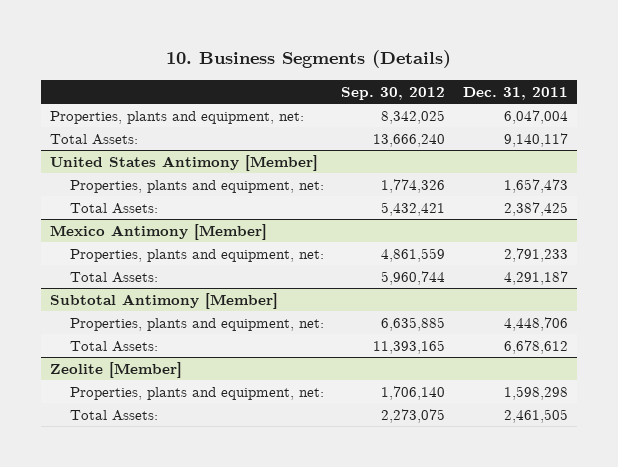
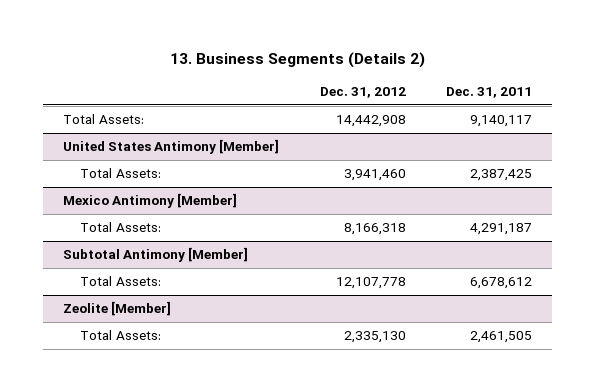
- 10. Business Segments (Details)
+ 13. Business Segments (Details 2)
- | Sep. 30, 2012 | Dec. 31, 2011
+ | Dec. 31, 2012 | Dec. 31, 2011
- Properties, plants and equipment, net: | 8,342,025 | 6,047,004
@ United States Antimony [Member]
- Properties, plants and equipment, net: | 1,774,326 | 1,657,473
@ Mexico Antimony [Member]
- Properties, plants and equipment, net: | 4,861,559 | 2,791,233
@ Subtotal Antimony [Member]
- Properties, plants and equipment, net: | 6,635,885 | 4,448,706
@ Zeolite [Member]
- Properties, plants and equipment, net: | 1,706,140 | 1,598,298

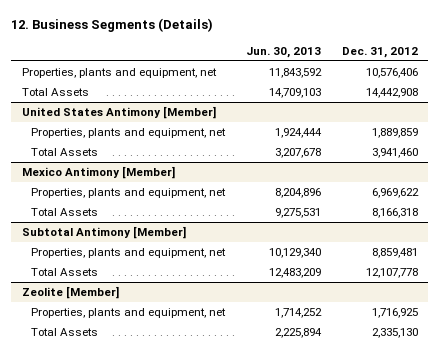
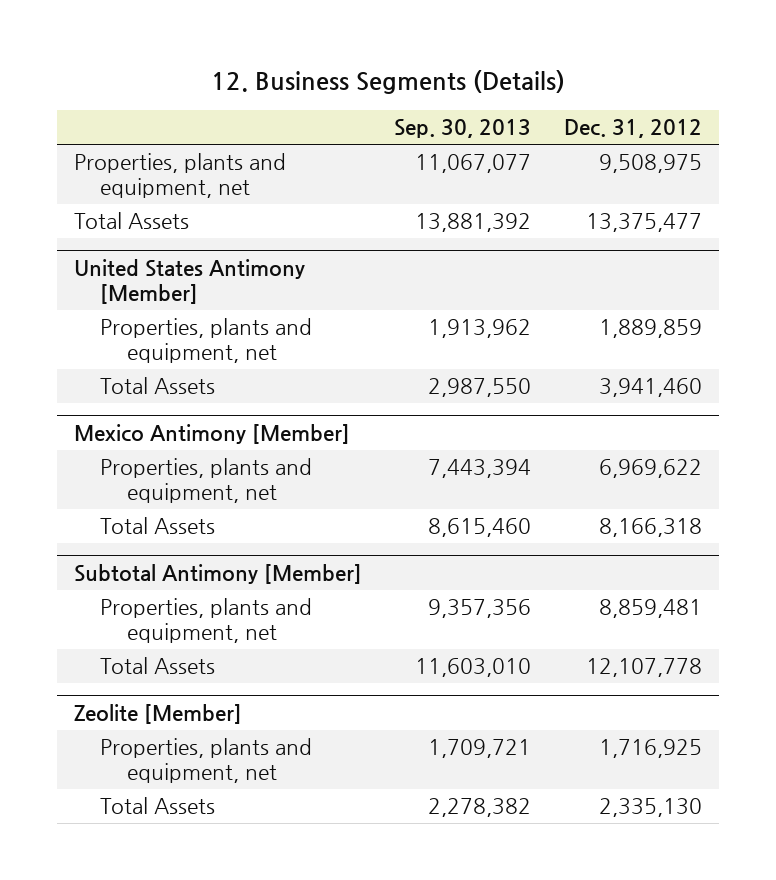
- | Jun. 30, 2013 | Dec. 31, 2012
+ | Sep. 30, 2013 | Dec. 31, 2012
- Properties, plants and equipment, net | 11,843,592 | 10,576,406
- Total Assets | 14,709,103 | 14,442,908
+ Properties, plants and equipment, net | 11,067,077 | 9,508,975
+ Total Assets | 13,881,392 | 13,375,477

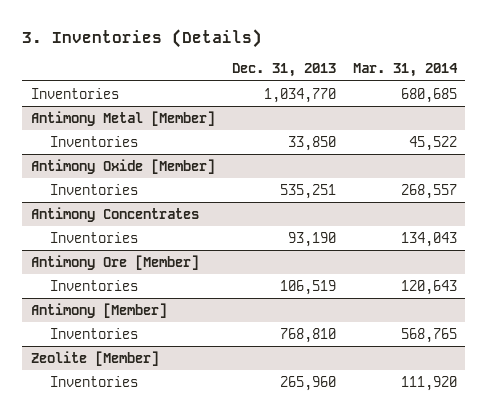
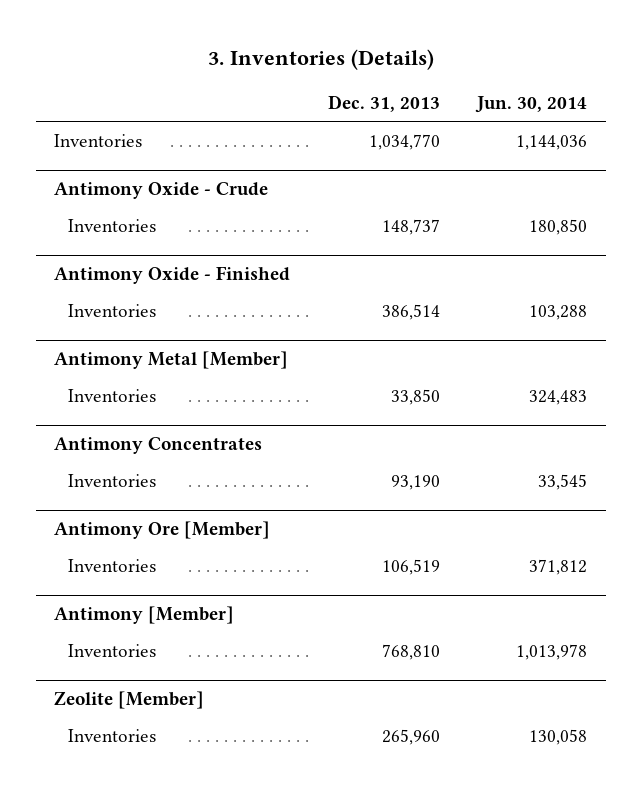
- | Dec. 31, 2013 | Mar. 31, 2014
+ | Dec. 31, 2013 | Jun. 30, 2014
+ Antimony Oxide - Crude
+ Inventories | 148,737 | 180,850
+ Antimony Oxide - Finished
+ Inventories | 386,514 | 103,288
- Antimony Oxide [Member]
- Inventories | 535,251 | 268,557

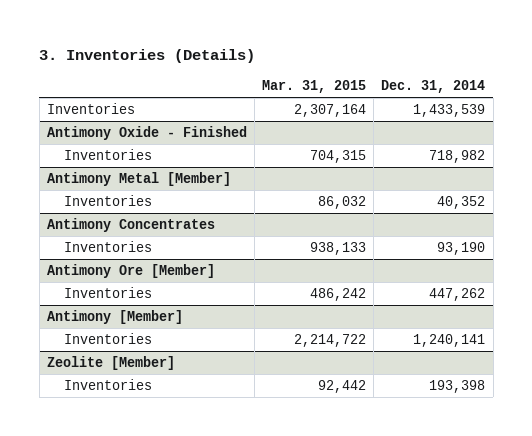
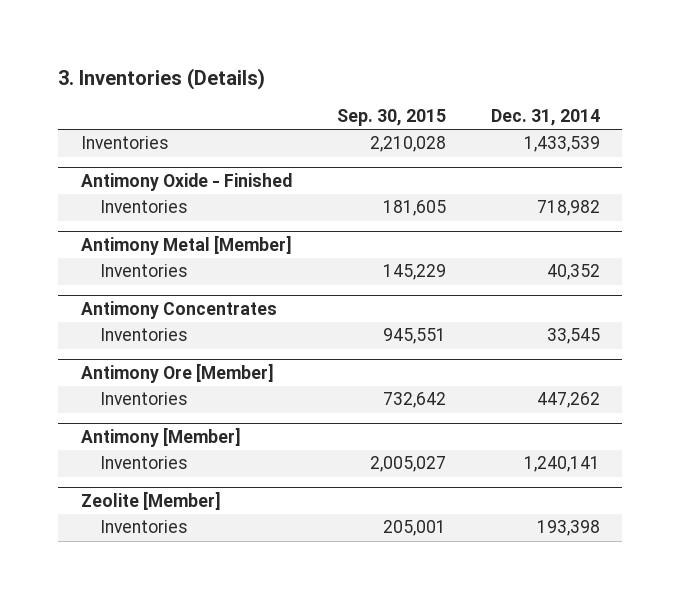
- | Mar. 31, 2015 | Dec. 31, 2014
+ | Sep. 30, 2015 | Dec. 31, 2014
@ Antimony Concentrates
- Inventories | 938,133 | 93,190
+ Inventories | 945,551 | 33,545

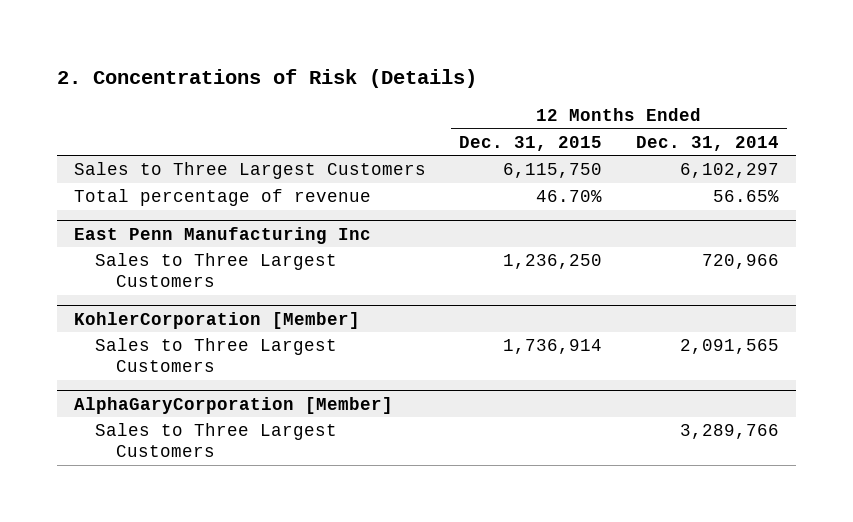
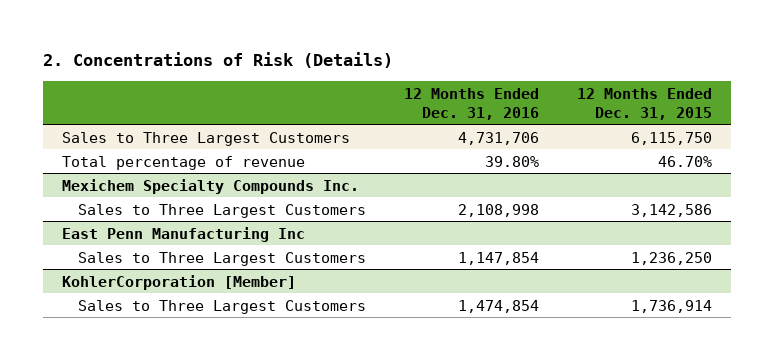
- | 12 Months Ended Dec. 31, 2015 | 12 Months Ended Dec. 31, 2014
+ | 12 Months Ended Dec. 31, 2016 | 12 Months Ended Dec. 31, 2015
+ Mexichem Specialty Compounds Inc.
+ Sales to Three Largest Customers | 2,108,998 | 3,142,586
- AlphaGaryCorporation [Member]
- Sales to Three Largest Customers | | 3,289,766

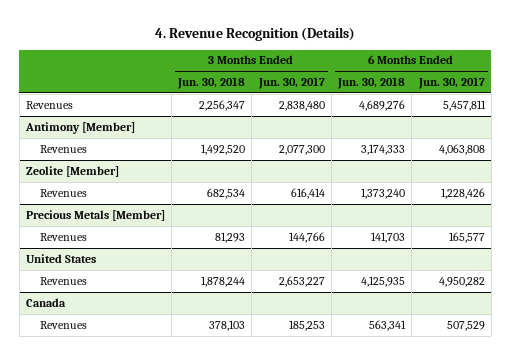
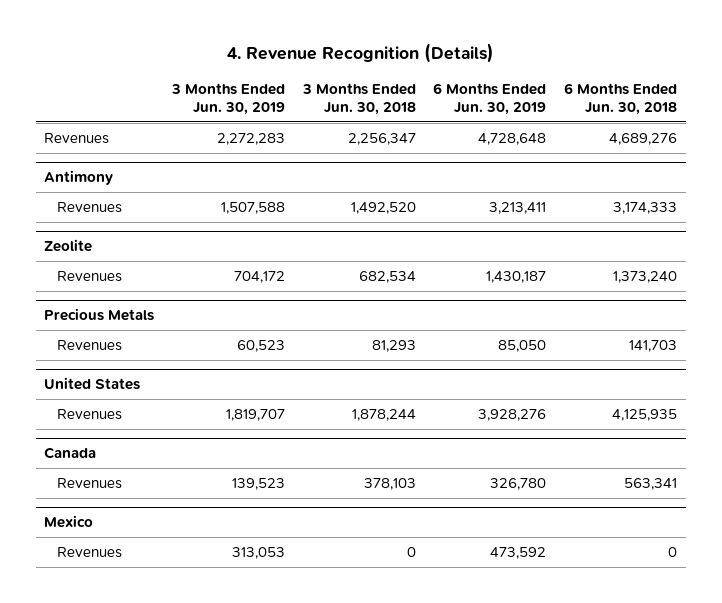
- | 3 Months Ended Jun. 30, 2018 | 3 Months Ended Jun. 30, 2017 | 6 Months Ended Jun. 30, 2018 | 6 Months Ended Jun. 30, 2017
+ | 3 Months Ended Jun. 30, 2019 | 3 Months Ended Jun. 30, 2018 | 6 Months Ended Jun. 30, 2019 | 6 Months Ended Jun. 30, 2018
- Antimony [Member]
+ Antimony
- Zeolite [Member]
+ Zeolite
- Precious Metals [Member]
+ Precious Metals
+ Mexico
+ Revenues | 313,053 | 0 | 473,592 | 0

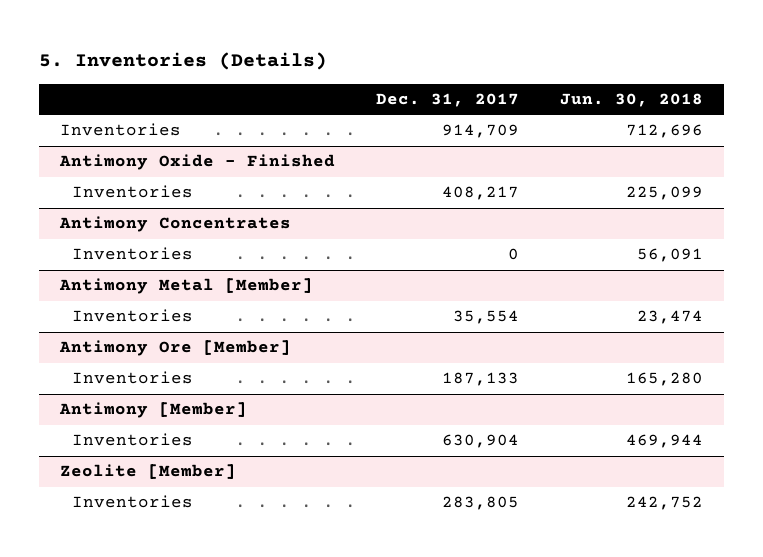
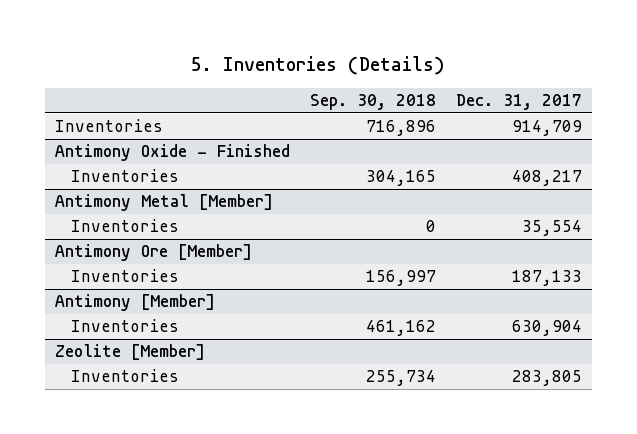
- | Dec. 31, 2017 | Jun. 30, 2018
+ | Sep. 30, 2018 | Dec. 31, 2017
- Antimony Concentrates
- Inventories | 0 | 56,091

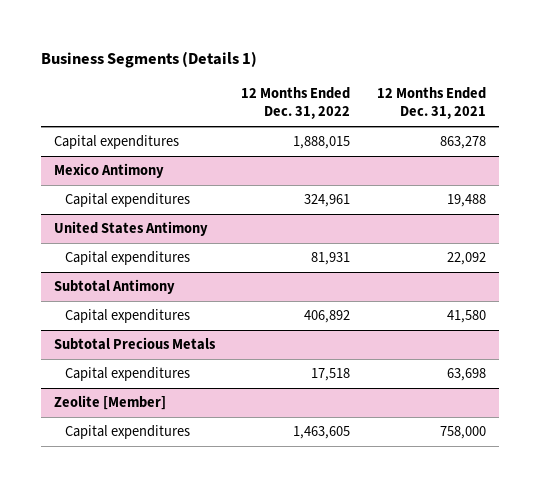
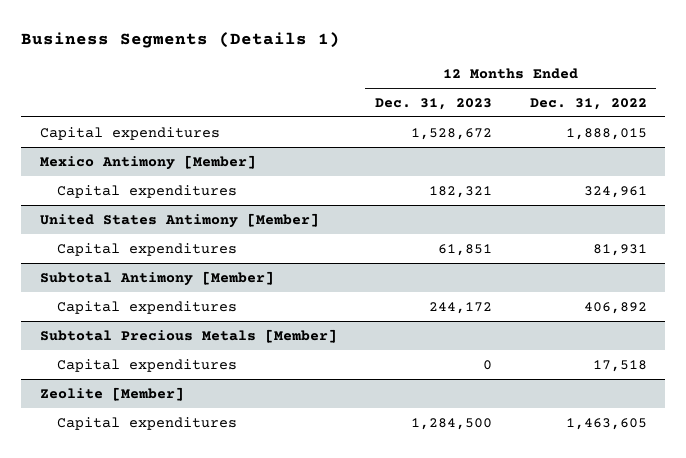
- | 12 Months Ended Dec. 31, 2022 | 12 Months Ended Dec. 31, 2021
+ | 12 Months Ended Dec. 31, 2023 | 12 Months Ended Dec. 31, 2022
- Mexico Antimony
+ Mexico Antimony [Member]
- United States Antimony
+ United States Antimony [Member]
- Subtotal Antimony
+ Subtotal Antimony [Member]
- Subtotal Precious Metals
+ Subtotal Precious Metals [Member]

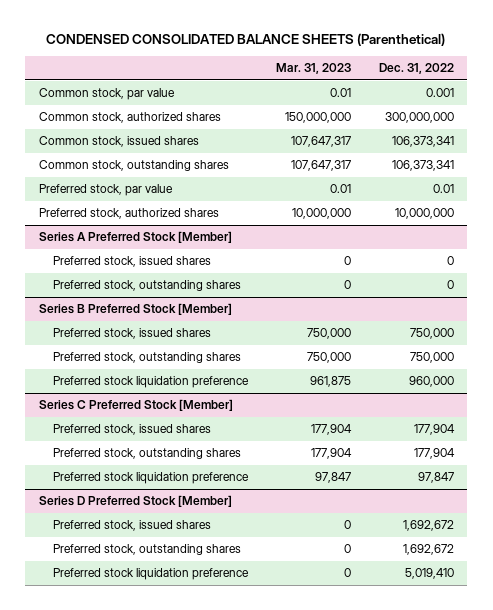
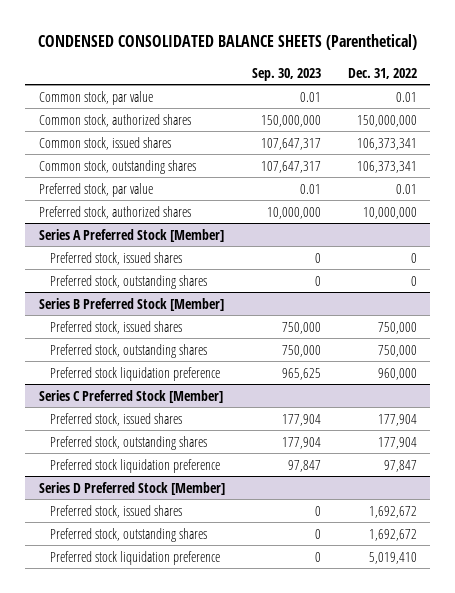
- | Mar. 31, 2023 | Dec. 31, 2022
+ | Sep. 30, 2023 | Dec. 31, 2022
- Common stock, par value | 0.01 | 0.001
- Common stock, authorized shares | 150,000,000 | 300,000,000
+ Common stock, par value | 0.01 | 0.01
+ Common stock, authorized shares | 150,000,000 | 150,000,000

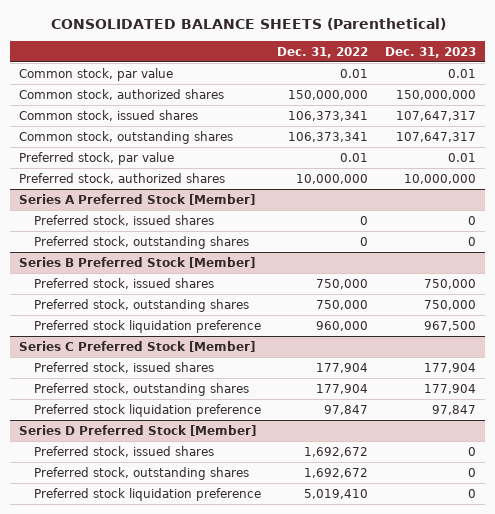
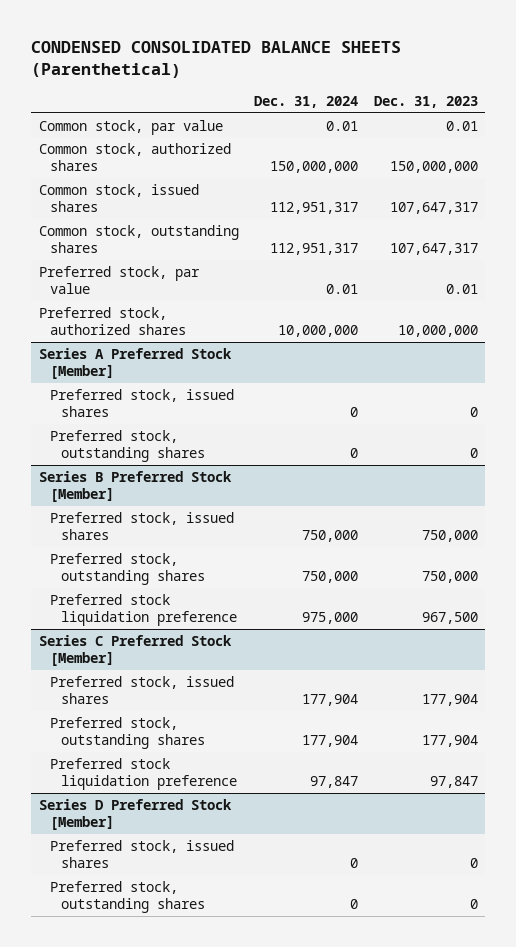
- CONSOLIDATED BALANCE SHEETS (Parenthetical)
+ CONDENSED CONSOLIDATED BALANCE SHEETS (Parenthetical)
- | Dec. 31, 2022 | Dec. 31, 2023
+ | Dec. 31, 2024 | Dec. 31, 2023
@ Series D Preferred Stock [Member]
- Preferred stock liquidation preference | 5,019,410 | 0

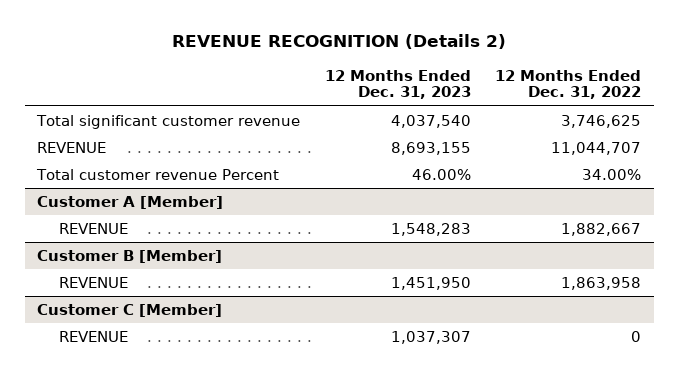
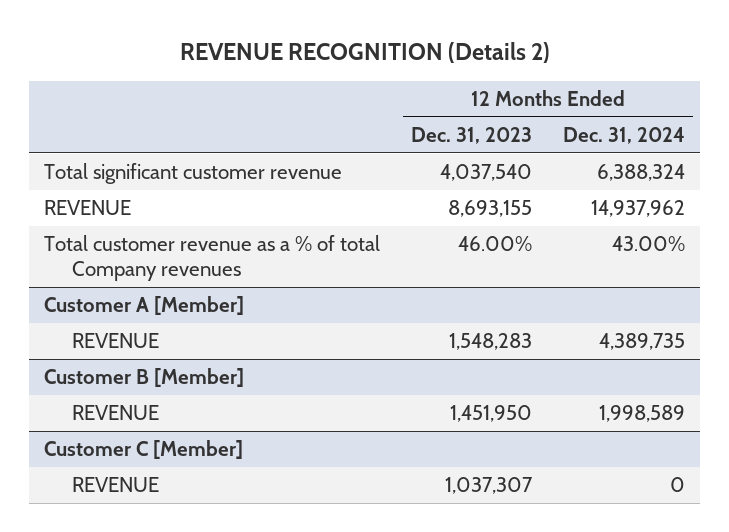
- | 12 Months Ended Dec. 31, 2023 | 12 Months Ended Dec. 31, 2022
+ | 12 Months Ended Dec. 31, 2023 | 12 Months Ended Dec. 31, 2024
- Total customer revenue Percent | 46.00% | 34.00%
+ Total customer revenue as a % of total Company revenues | 46.00% | 43.00%

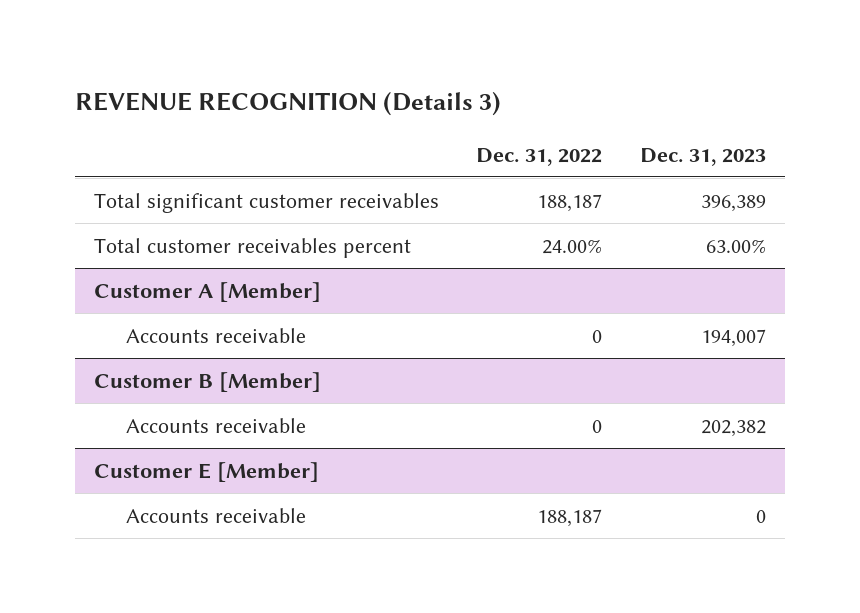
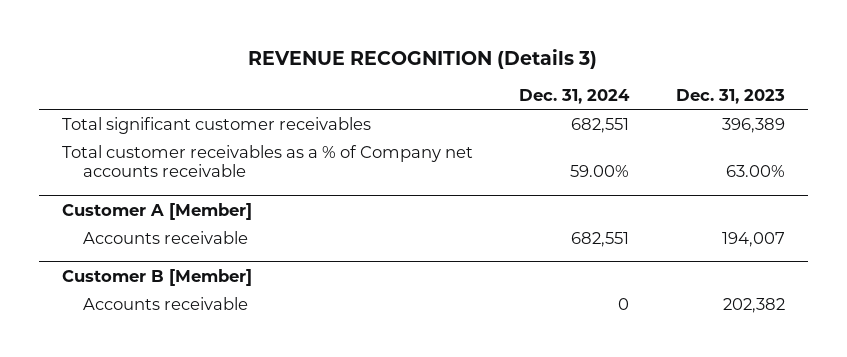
- | Dec. 31, 2022 | Dec. 31, 2023
+ | Dec. 31, 2024 | Dec. 31, 2023
- Total customer receivables percent | 24.00% | 63.00%
+ Total customer receivables as a % of Company net accounts receivable | 59.00% | 63.00%
- Customer E [Member]
- Accounts receivable | 188,187 | 0

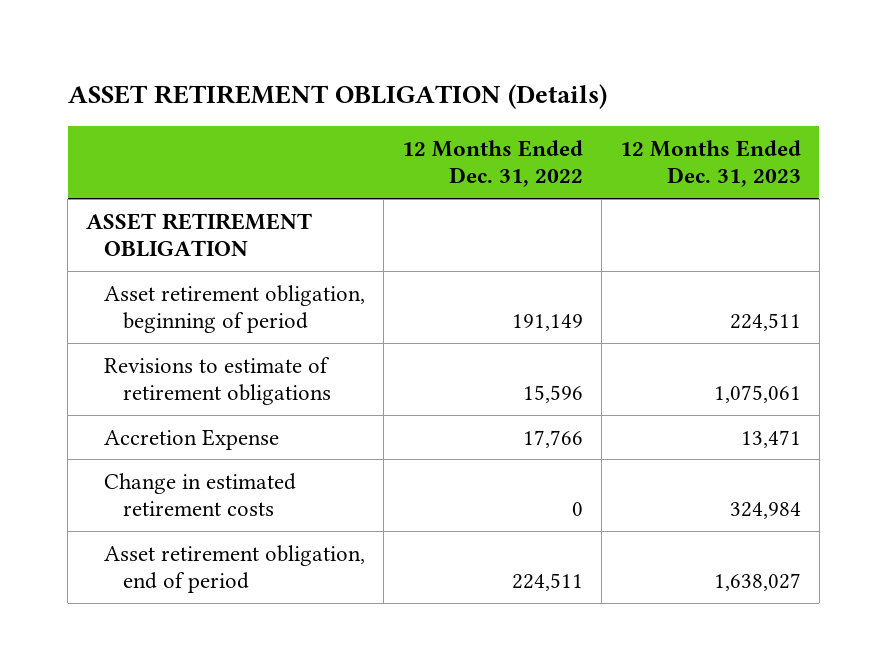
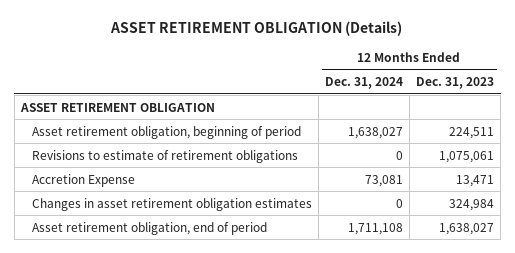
- | 12 Months Ended Dec. 31, 2022 | 12 Months Ended Dec. 31, 2023
+ | 12 Months Ended Dec. 31, 2024 | 12 Months Ended Dec. 31, 2023
- Change in estimated retirement costs | 0 | 324,984
+ Changes in asset retirement obligation estimates | 0 | 324,984

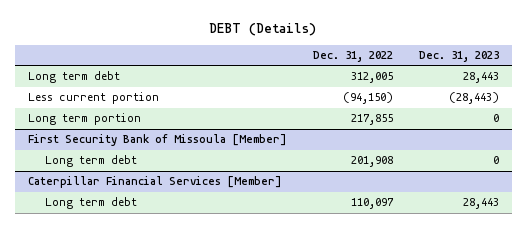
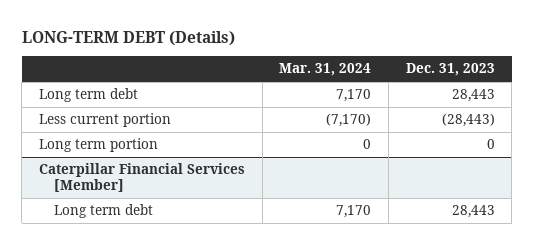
- DEBT (Details)
+ LONG-TERM DEBT (Details)
- | Dec. 31, 2022 | Dec. 31, 2023
+ | Mar. 31, 2024 | Dec. 31, 2023
- First Security Bank of Missoula [Member]
- Long term debt | 201,908 | 0

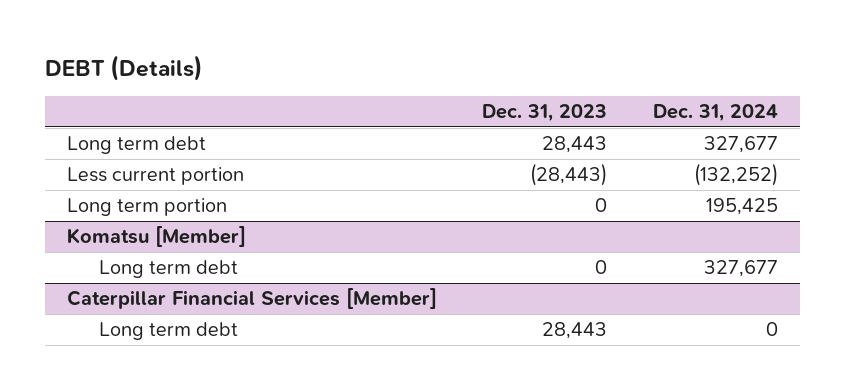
- LONG-TERM DEBT (Details)
+ DEBT (Details)
- | Mar. 31, 2024 | Dec. 31, 2023
+ | Dec. 31, 2023 | Dec. 31, 2024
+ Komatsu [Member]
+ Long term debt | 0 | 327,677

